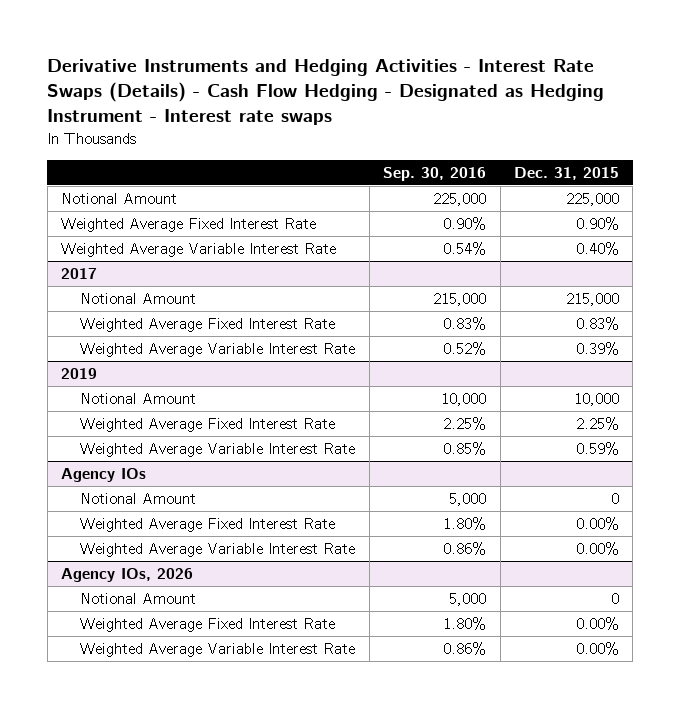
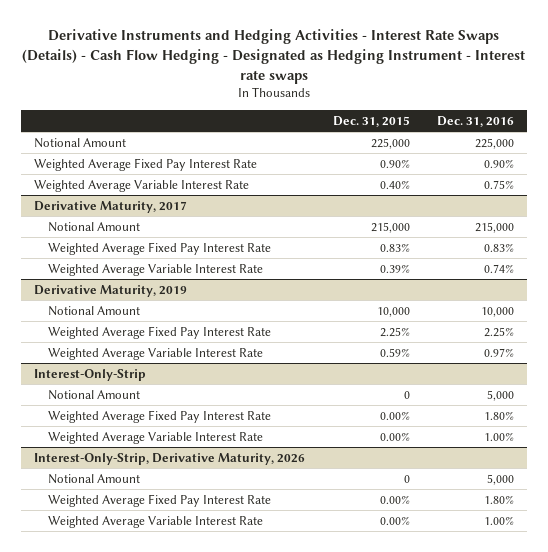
- | Sep. 30, 2016 | Dec. 31, 2015
+ | Dec. 31, 2015 | Dec. 31, 2016
- Weighted Average Fixed Interest Rate | 0.90% | 0.90%
+ Weighted Average Fixed Pay Interest Rate | 0.90% | 0.90%
- 2017
+ Derivative Maturity, 2017
- Weighted Average Fixed Interest Rate | 0.83% | 0.83%
+ Weighted Average Fixed Pay Interest Rate | 0.83% | 0.83%
- 2019
+ Derivative Maturity, 2019
- Weighted Average Fixed Interest Rate | 2.25% | 2.25%
+ Weighted Average Fixed Pay Interest Rate | 2.25% | 2.25%
- Agency IOs
+ Interest-Only-Strip
- Weighted Average Fixed Interest Rate | 1.80% | 0.00%
+ Weighted Average Fixed Pay Interest Rate | 0.00% | 1.80%
- Agency IOs, 2026
+ Interest-Only-Strip, Derivative Maturity, 2026
- Weighted Average Fixed Interest Rate | 1.80% | 0.00%
+ Weighted Average Fixed Pay Interest Rate | 0.00% | 1.80%

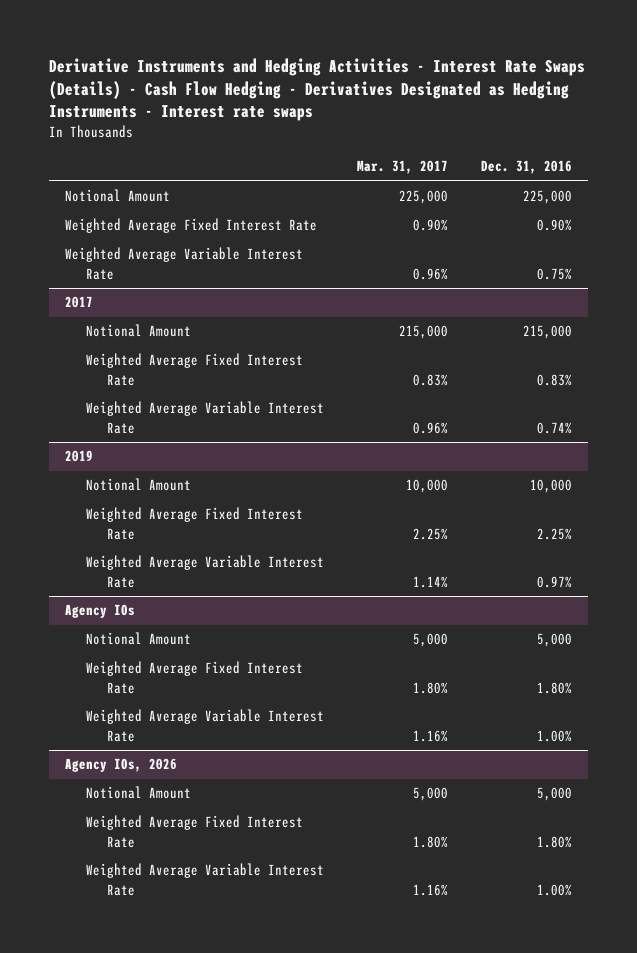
- Derivative Instruments and Hedging Activities - Interest Rate Swaps (Details) - Cash Flow Hedging - Designated as Hedging Instrument - Interest rate swaps
+ Derivative Instruments and Hedging Activities - Interest Rate Swaps (Details) - Cash Flow Hedging - Derivatives Designated as Hedging Instruments - Interest rate swaps
- | Dec. 31, 2015 | Dec. 31, 2016
+ | Mar. 31, 2017 | Dec. 31, 2016
- Weighted Average Fixed Pay Interest Rate | 0.90% | 0.90%
+ Weighted Average Fixed Interest Rate | 0.90% | 0.90%
- Derivative Maturity, 2017
+ 2017
- Weighted Average Fixed Pay Interest Rate | 0.83% | 0.83%
+ Weighted Average Fixed Interest Rate | 0.83% | 0.83%
- Derivative Maturity, 2019
+ 2019
- Weighted Average Fixed Pay Interest Rate | 2.25% | 2.25%
+ Weighted Average Fixed Interest Rate | 2.25% | 2.25%
- Interest-Only-Strip
+ Agency IOs
- Weighted Average Fixed Pay Interest Rate | 0.00% | 1.80%
+ Weighted Average Fixed Interest Rate | 1.80% | 1.80%
- Interest-Only-Strip, Derivative Maturity, 2026
+ Agency IOs, 2026
- Weighted Average Fixed Pay Interest Rate | 0.00% | 1.80%
+ Weighted Average Fixed Interest Rate | 1.80% | 1.80%

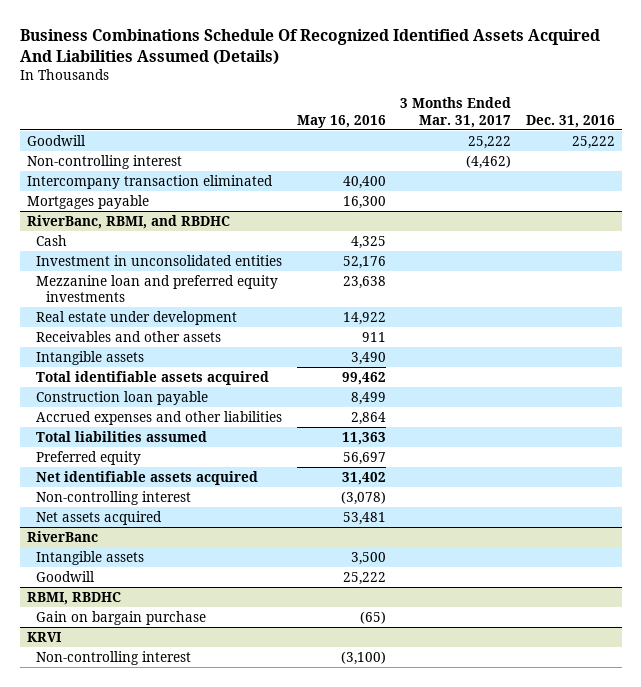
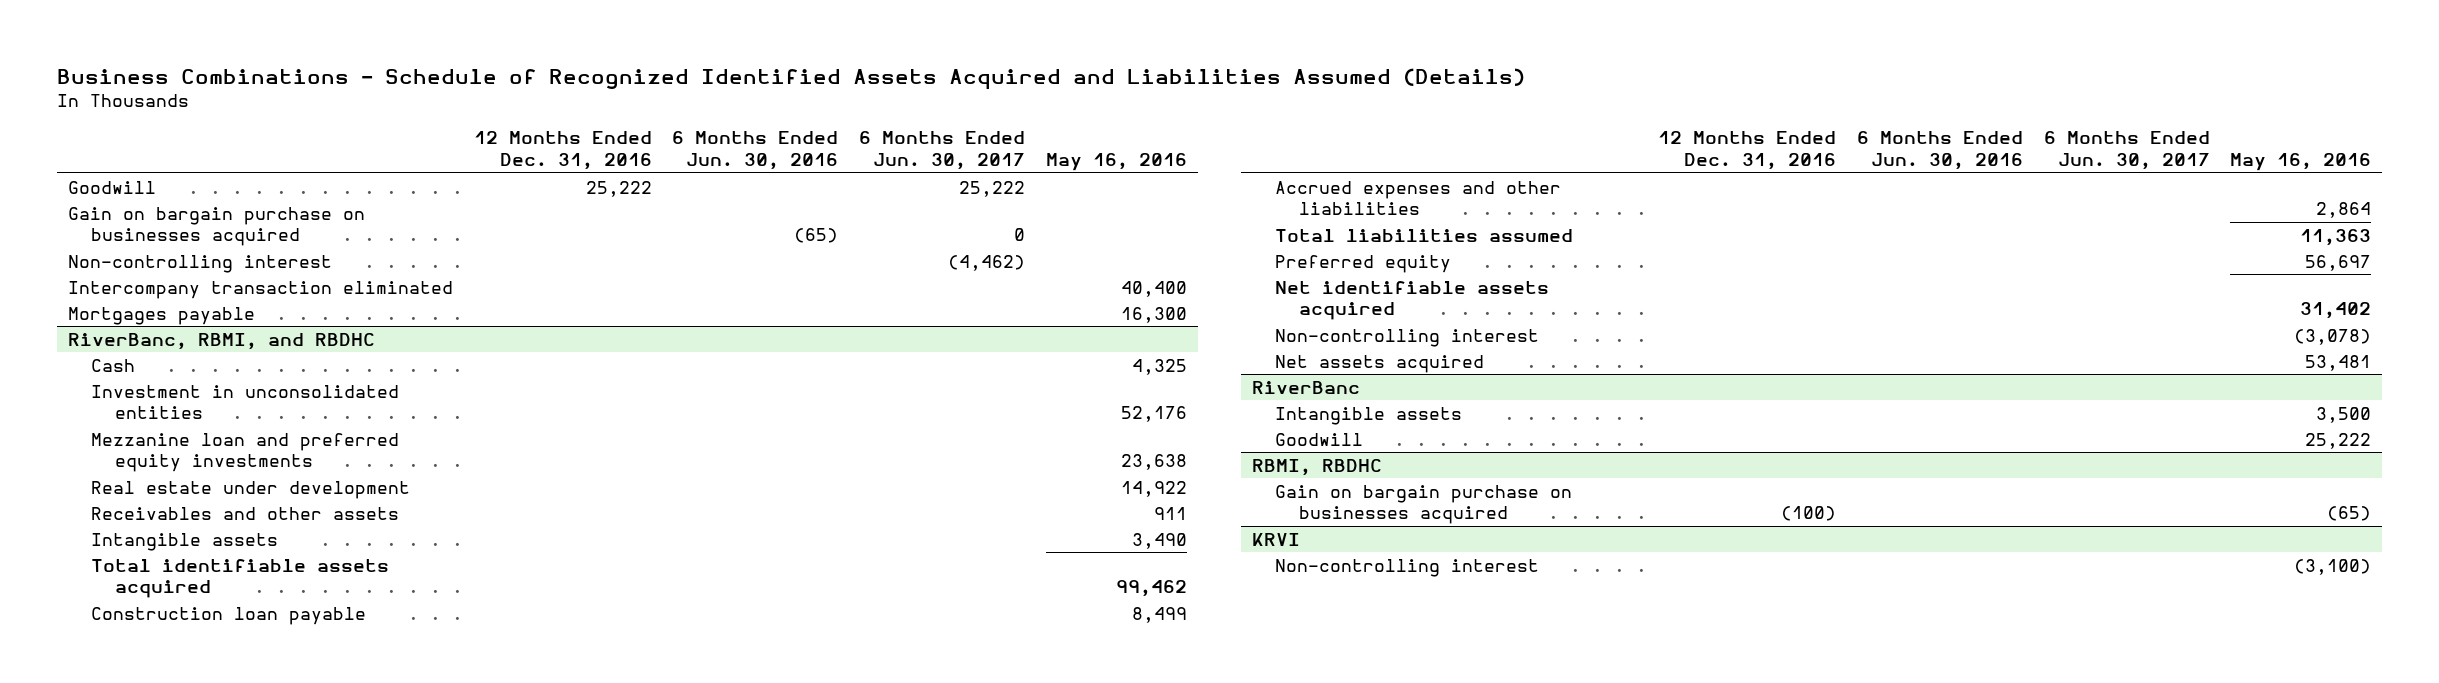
- Business Combinations Schedule Of Recognized Identified Assets Acquired And Liabilities Assumed (Details)
+ Business Combinations - Schedule of Recognized Identified Assets Acquired and Liabilities Assumed (Details)
- | May 16, 2016 | 3 Months Ended Mar. 31, 2017 | Dec. 31, 2016
+ | 12 Months Ended Dec. 31, 2016 | 6 Months Ended Jun. 30, 2016 | 6 Months Ended Jun. 30, 2017 | May 16, 2016
+ Gain on bargain purchase on businesses acquired | | (65) | 0 |
@ RBMI, RBDHC
- Gain on bargain purchase | (65) | |
+ Gain on bargain purchase on businesses acquired | (100) | | | (65)

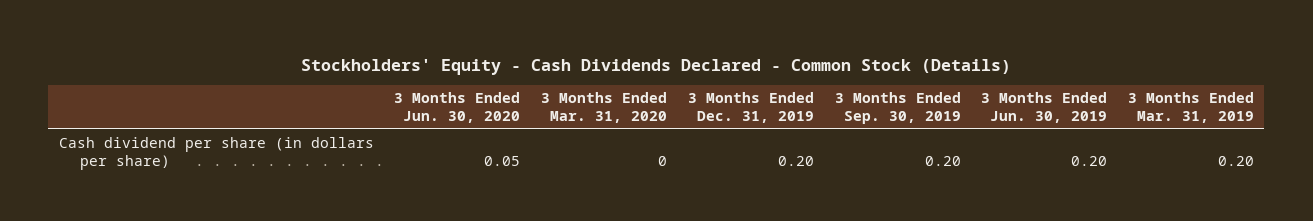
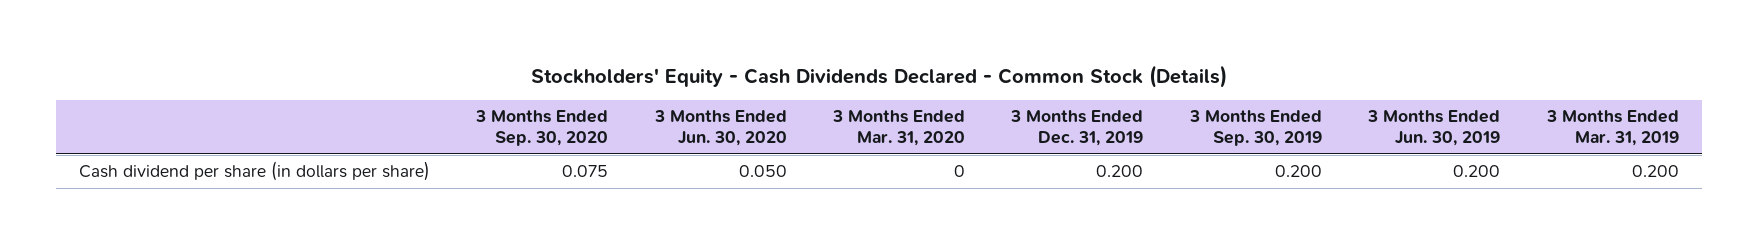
- | 3 Months Ended Jun. 30, 2020 | 3 Months Ended Mar. 31, 2020 | 3 Months Ended Dec. 31, 2019 | 3 Months Ended Sep. 30, 2019 | 3 Months Ended Jun. 30, 2019 | 3 Months Ended Mar. 31, 2019
+ | 3 Months Ended Sep. 30, 2020 | 3 Months Ended Jun. 30, 2020 | 3 Months Ended Mar. 31, 2020 | 3 Months Ended Dec. 31, 2019 | 3 Months Ended Sep. 30, 2019 | 3 Months Ended Jun. 30, 2019 | 3 Months Ended Mar. 31, 2019
- Cash dividend per share (in dollars per share) | 0.05 | 0 | 0.20 | 0.20 | 0.20 | 0.20
+ Cash dividend per share (in dollars per share) | 0.075 | 0.050 | 0 | 0.200 | 0.200 | 0.200 | 0.200

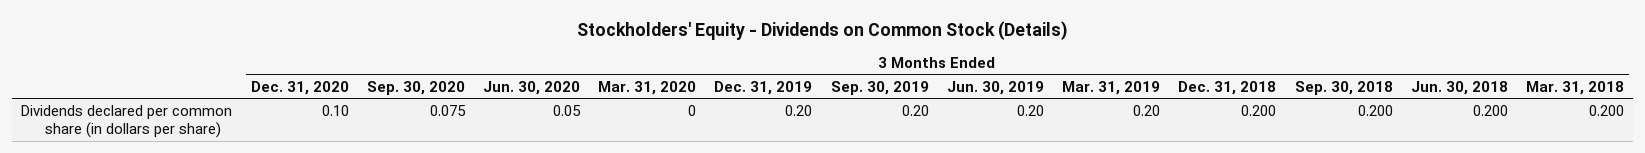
- Stockholders' Equity - Cash Dividends Declared - Common Stock (Details)
+ Stockholders' Equity - Dividends on Common Stock (Details)
- | 3 Months Ended Sep. 30, 2020 | 3 Months Ended Jun. 30, 2020 | 3 Months Ended Mar. 31, 2020 | 3 Months Ended Dec. 31, 2019 | 3 Months Ended Sep. 30, 2019 | 3 Months Ended Jun. 30, 2019 | 3 Months Ended Mar. 31, 2019
+ | 3 Months Ended Dec. 31, 2020 | 3 Months Ended Sep. 30, 2020 | 3 Months Ended Jun. 30, 2020 | 3 Months Ended Mar. 31, 2020 | 3 Months Ended Dec. 31, 2019 | 3 Months Ended Sep. 30, 2019 | 3 Months Ended Jun. 30, 2019 | 3 Months Ended Mar. 31, 2019 | 3 Months Ended Dec. 31, 2018 | 3 Months Ended Sep. 30, 2018 | 3 Months Ended Jun. 30, 2018 | 3 Months Ended Mar. 31, 2018
- Cash dividend per share (in dollars per share) | 0.075 | 0.050 | 0 | 0.200 | 0.200 | 0.200 | 0.200
+ Dividends declared per common share (in dollars per share) | 0.10 | 0.075 | 0.05 | 0 | 0.20 | 0.20 | 0.20 | 0.20 | 0.200 | 0.200 | 0.200 | 0.200

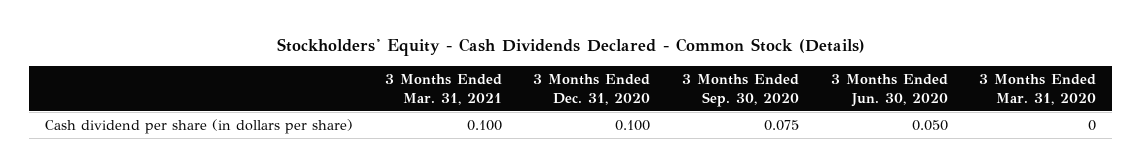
- Stockholders' Equity - Dividends on Common Stock (Details)
+ Stockholders' Equity - Cash Dividends Declared - Common Stock (Details)
- | 3 Months Ended Dec. 31, 2020 | 3 Months Ended Sep. 30, 2020 | 3 Months Ended Jun. 30, 2020 | 3 Months Ended Mar. 31, 2020 | 3 Months Ended Dec. 31, 2019 | 3 Months Ended Sep. 30, 2019 | 3 Months Ended Jun. 30, 2019 | 3 Months Ended Mar. 31, 2019 | 3 Months Ended Dec. 31, 2018 | 3 Months Ended Sep. 30, 2018 | 3 Months Ended Jun. 30, 2018 | 3 Months Ended Mar. 31, 2018
+ | 3 Months Ended Mar. 31, 2021 | 3 Months Ended Dec. 31, 2020 | 3 Months Ended Sep. 30, 2020 | 3 Months Ended Jun. 30, 2020 | 3 Months Ended Mar. 31, 2020
- Dividends declared per common share (in dollars per share) | 0.10 | 0.075 | 0.05 | 0 | 0.20 | 0.20 | 0.20 | 0.20 | 0.200 | 0.200 | 0.200 | 0.200
+ Cash dividend per share (in dollars per share) | 0.100 | 0.100 | 0.075 | 0.050 | 0

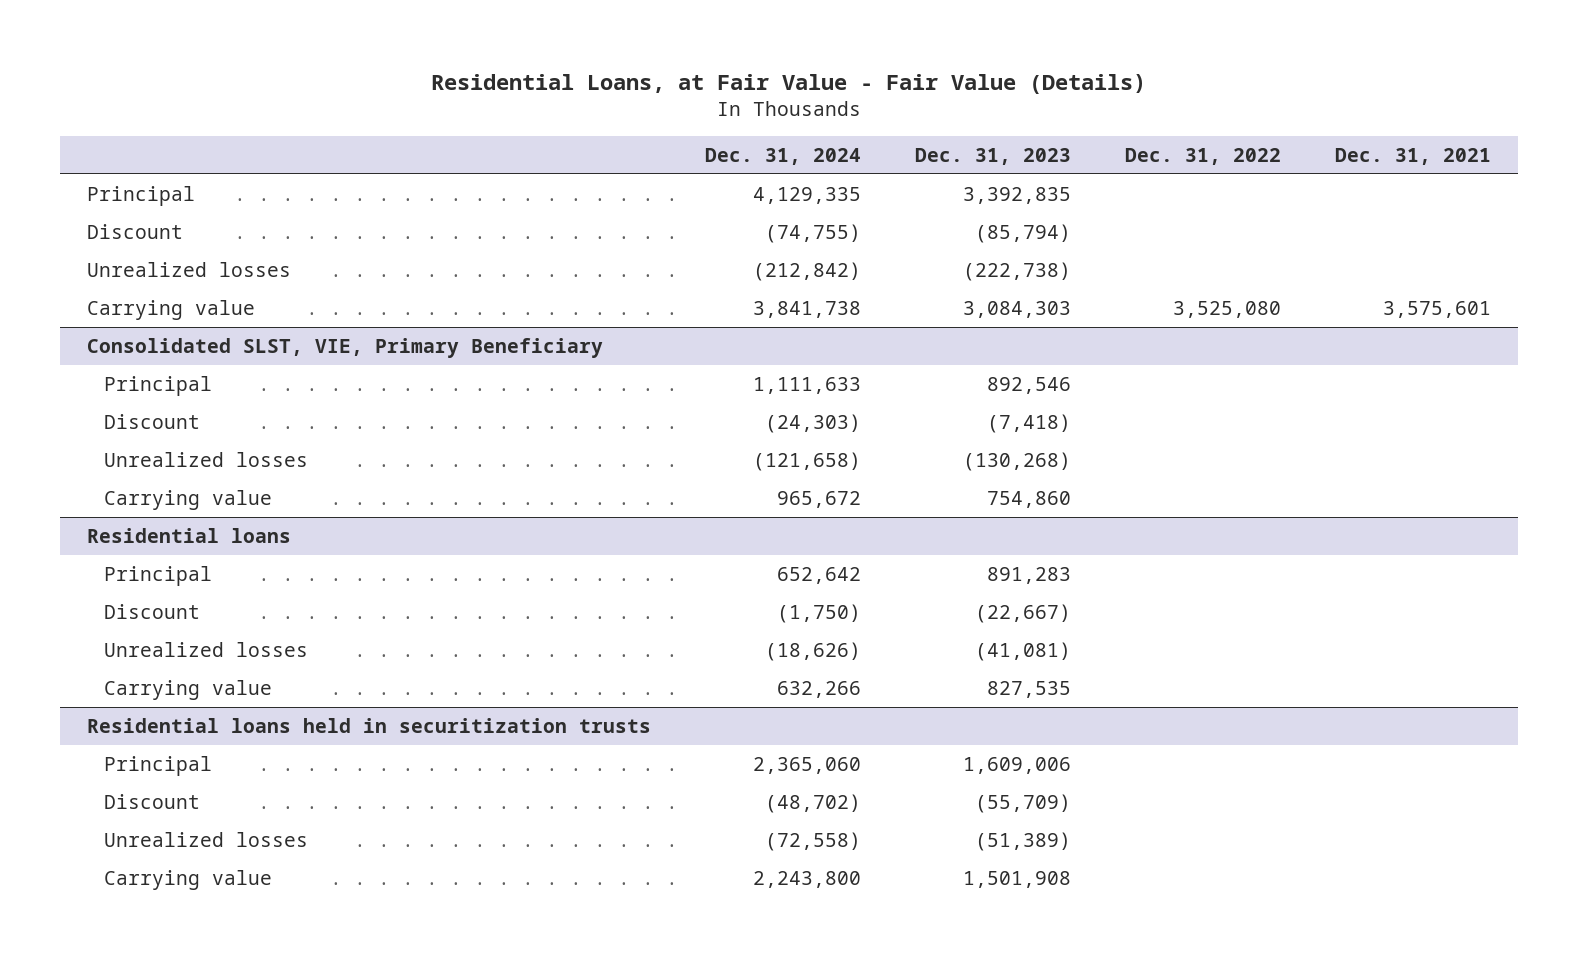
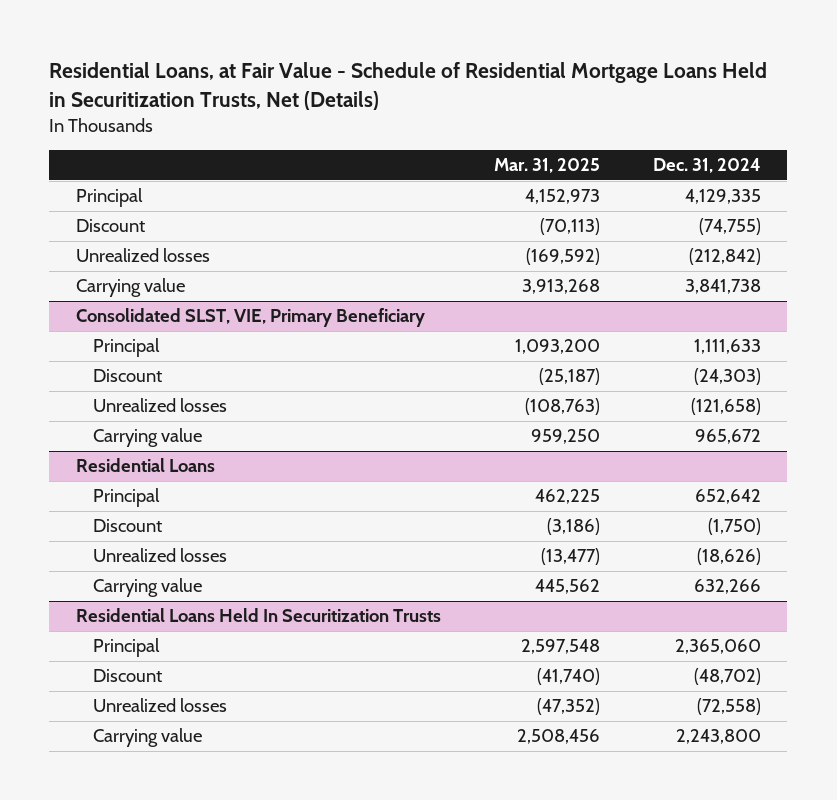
- Residential Loans, at Fair Value - Fair Value (Details)
+ Residential Loans, at Fair Value - Schedule of Residential Mortgage Loans Held in Securitization Trusts, Net (Details)
- | Dec. 31, 2024 | Dec. 31, 2023 | Dec. 31, 2022 | Dec. 31, 2021
+ | Mar. 31, 2025 | Dec. 31, 2024
- Residential loans
+ Residential Loans
- Residential loans held in securitization trusts
+ Residential Loans Held In Securitization Trusts

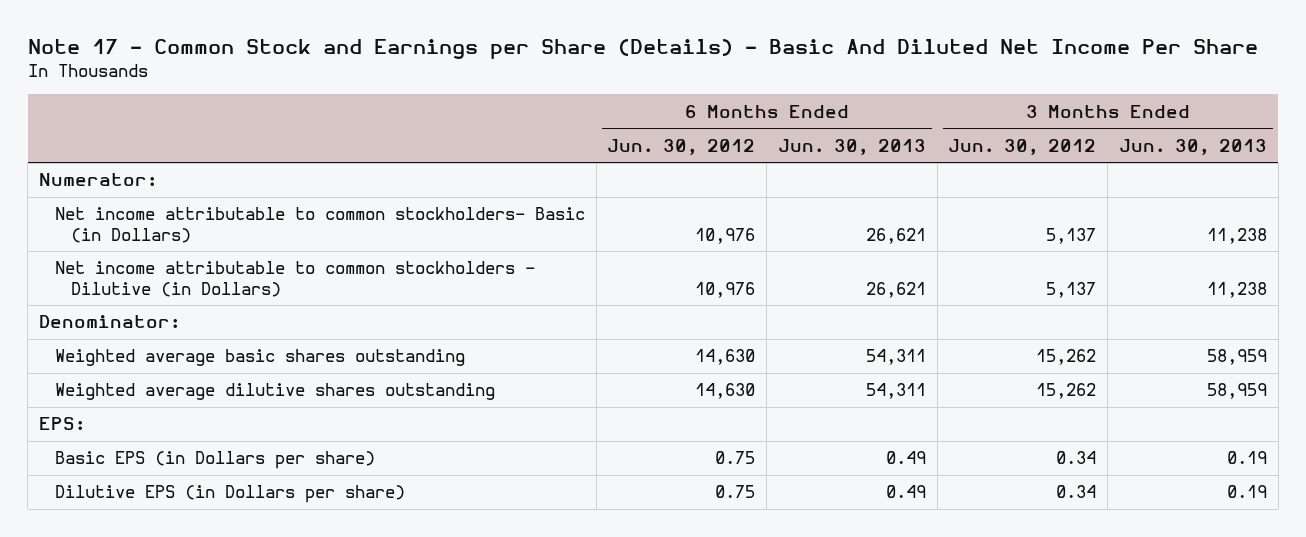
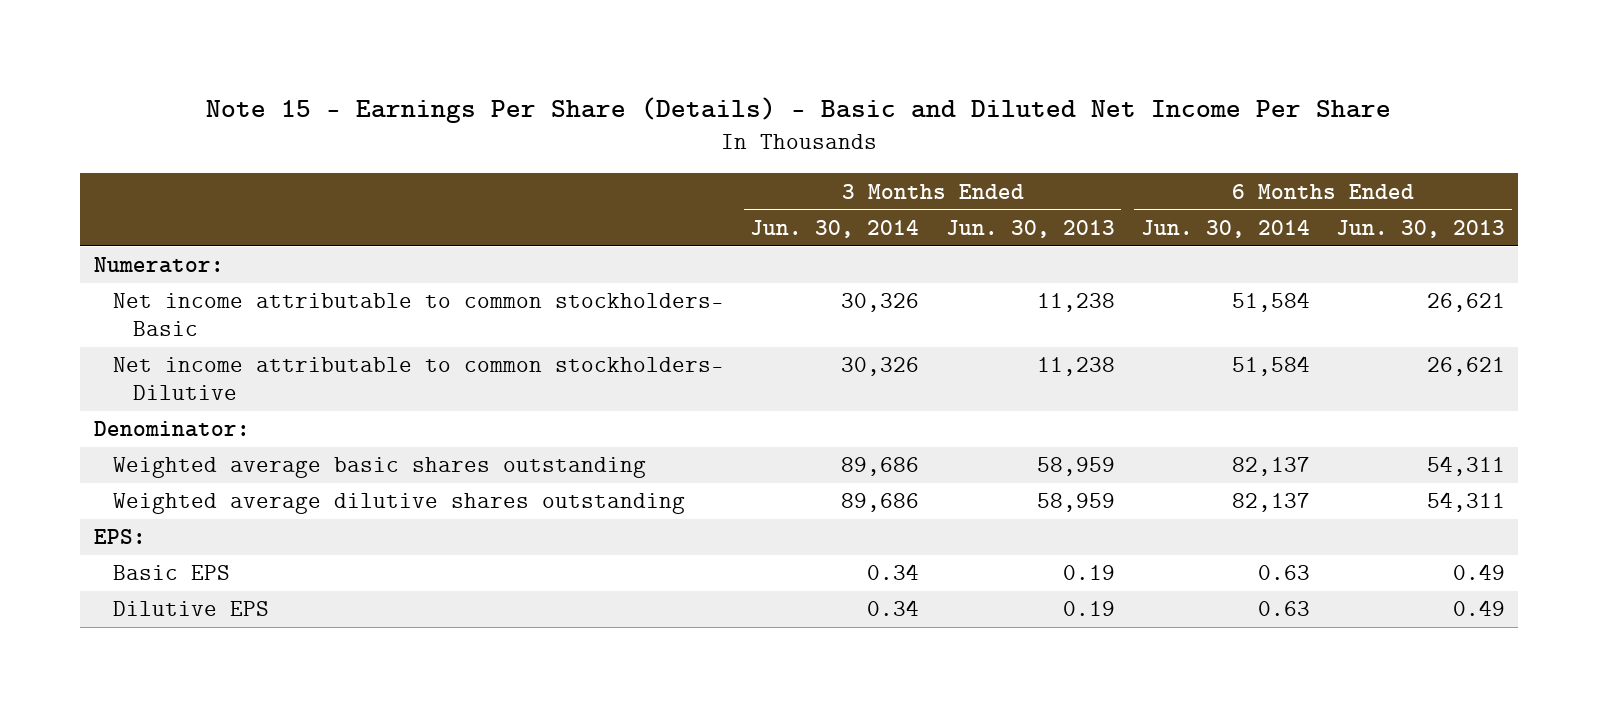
- Note 17 - Common Stock and Earnings per Share (Details) - Basic And Diluted Net Income Per Share
+ Note 15 - Earnings Per Share (Details) - Basic and Diluted Net Income Per Share
- | 6 Months Ended Jun. 30, 2012 | 6 Months Ended Jun. 30, 2013 | 3 Months Ended Jun. 30, 2012 | 3 Months Ended Jun. 30, 2013
+ | 3 Months Ended Jun. 30, 2014 | 3 Months Ended Jun. 30, 2013 | 6 Months Ended Jun. 30, 2014 | 6 Months Ended Jun. 30, 2013
- Net income attributable to common stockholders- Basic (in Dollars) | 10,976 | 26,621 | 5,137 | 11,238
- Net income attributable to common stockholders - Dilutive (in Dollars) | 10,976 | 26,621 | 5,137 | 11,238
+ Net income attributable to common stockholders- Basic | 30,326 | 11,238 | 51,584 | 26,621
+ Net income attributable to common stockholders- Dilutive | 30,326 | 11,238 | 51,584 | 26,621
- Basic EPS (in Dollars per share) | 0.75 | 0.49 | 0.34 | 0.19
- Dilutive EPS (in Dollars per share) | 0.75 | 0.49 | 0.34 | 0.19
+ Basic EPS | 0.34 | 0.19 | 0.63 | 0.49
+ Dilutive EPS | 0.34 | 0.19 | 0.63 | 0.49

